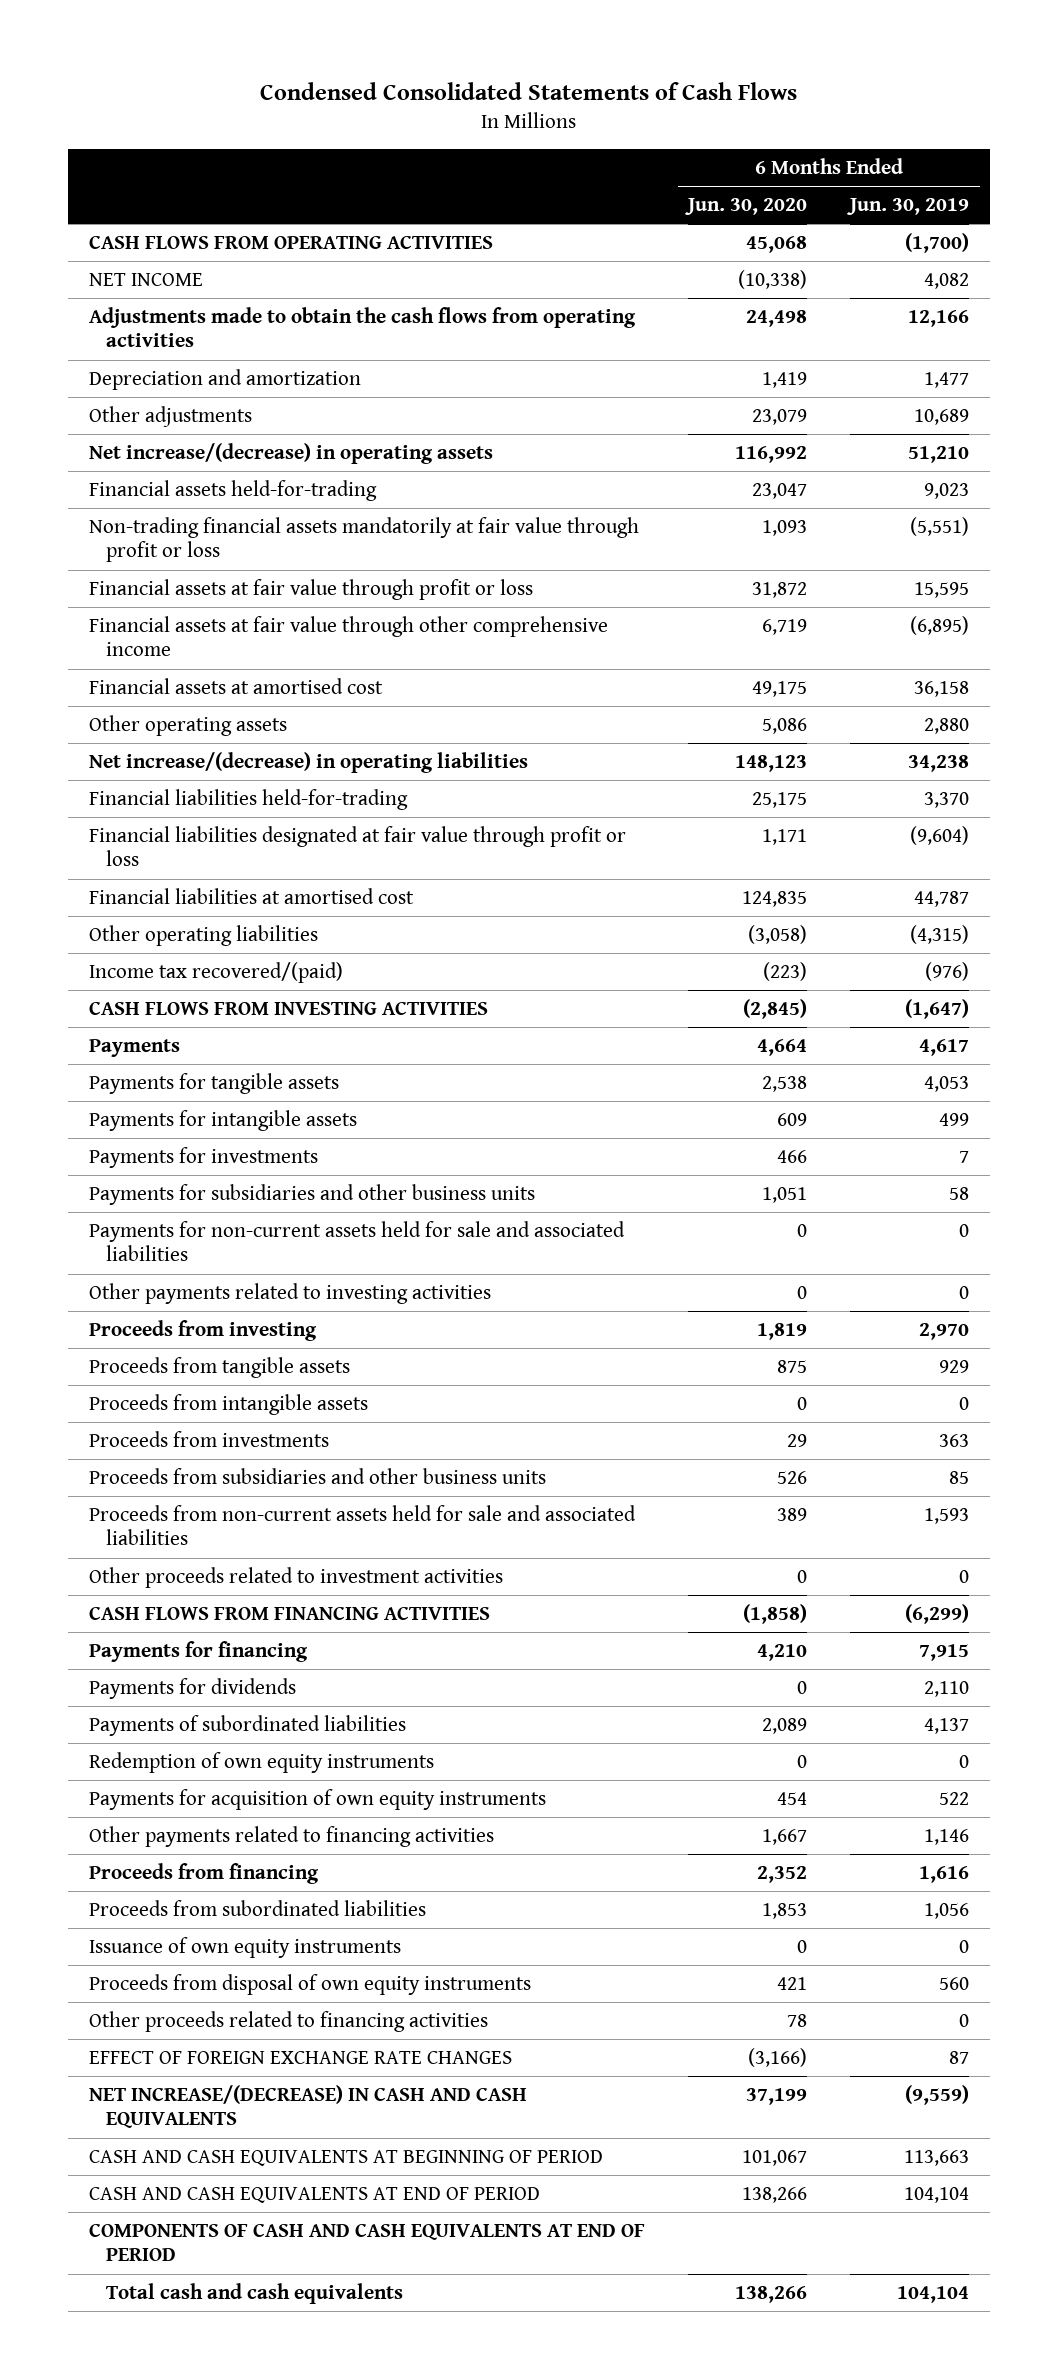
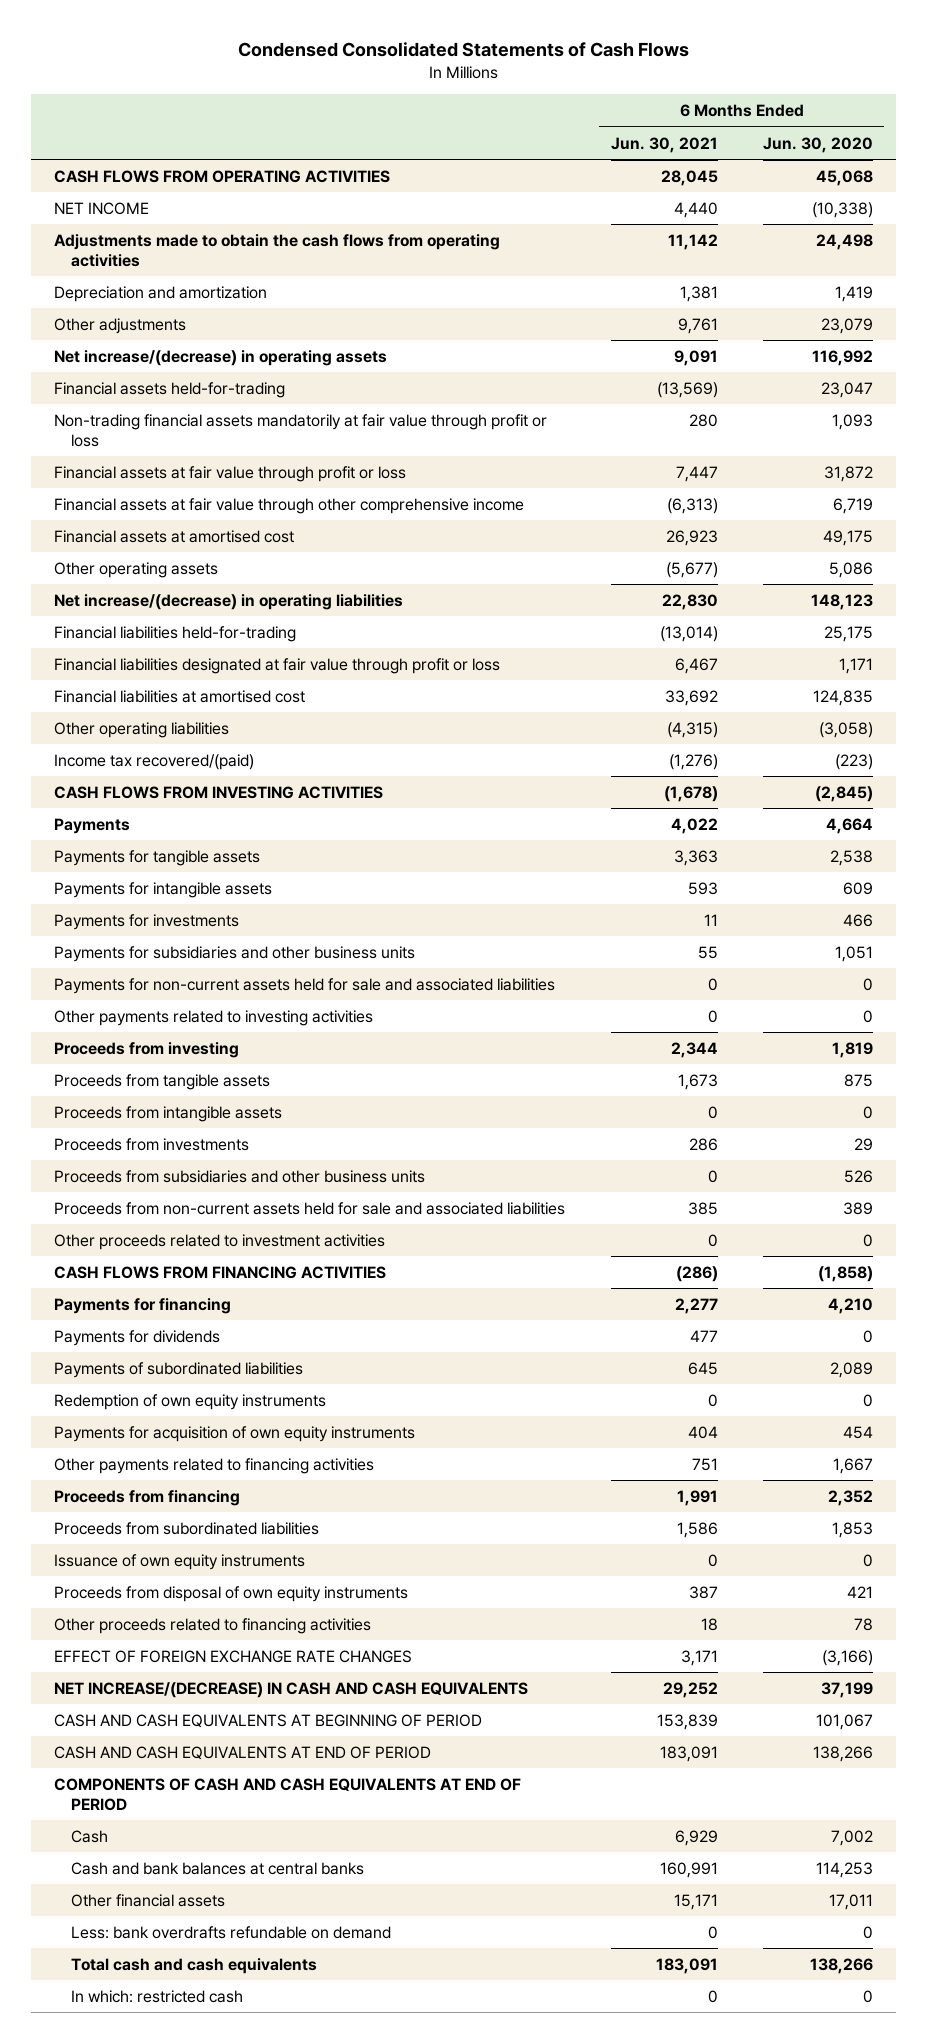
- | 6 Months Ended Jun. 30, 2020 | 6 Months Ended Jun. 30, 2019
+ | 6 Months Ended Jun. 30, 2021 | 6 Months Ended Jun. 30, 2020
+ Cash | 6,929 | 7,002
+ Cash and bank balances at central banks | 160,991 | 114,253
+ Other financial assets | 15,171 | 17,011
+ Less: bank overdrafts refundable on demand | 0 | 0
+ In which: restricted cash | 0 | 0

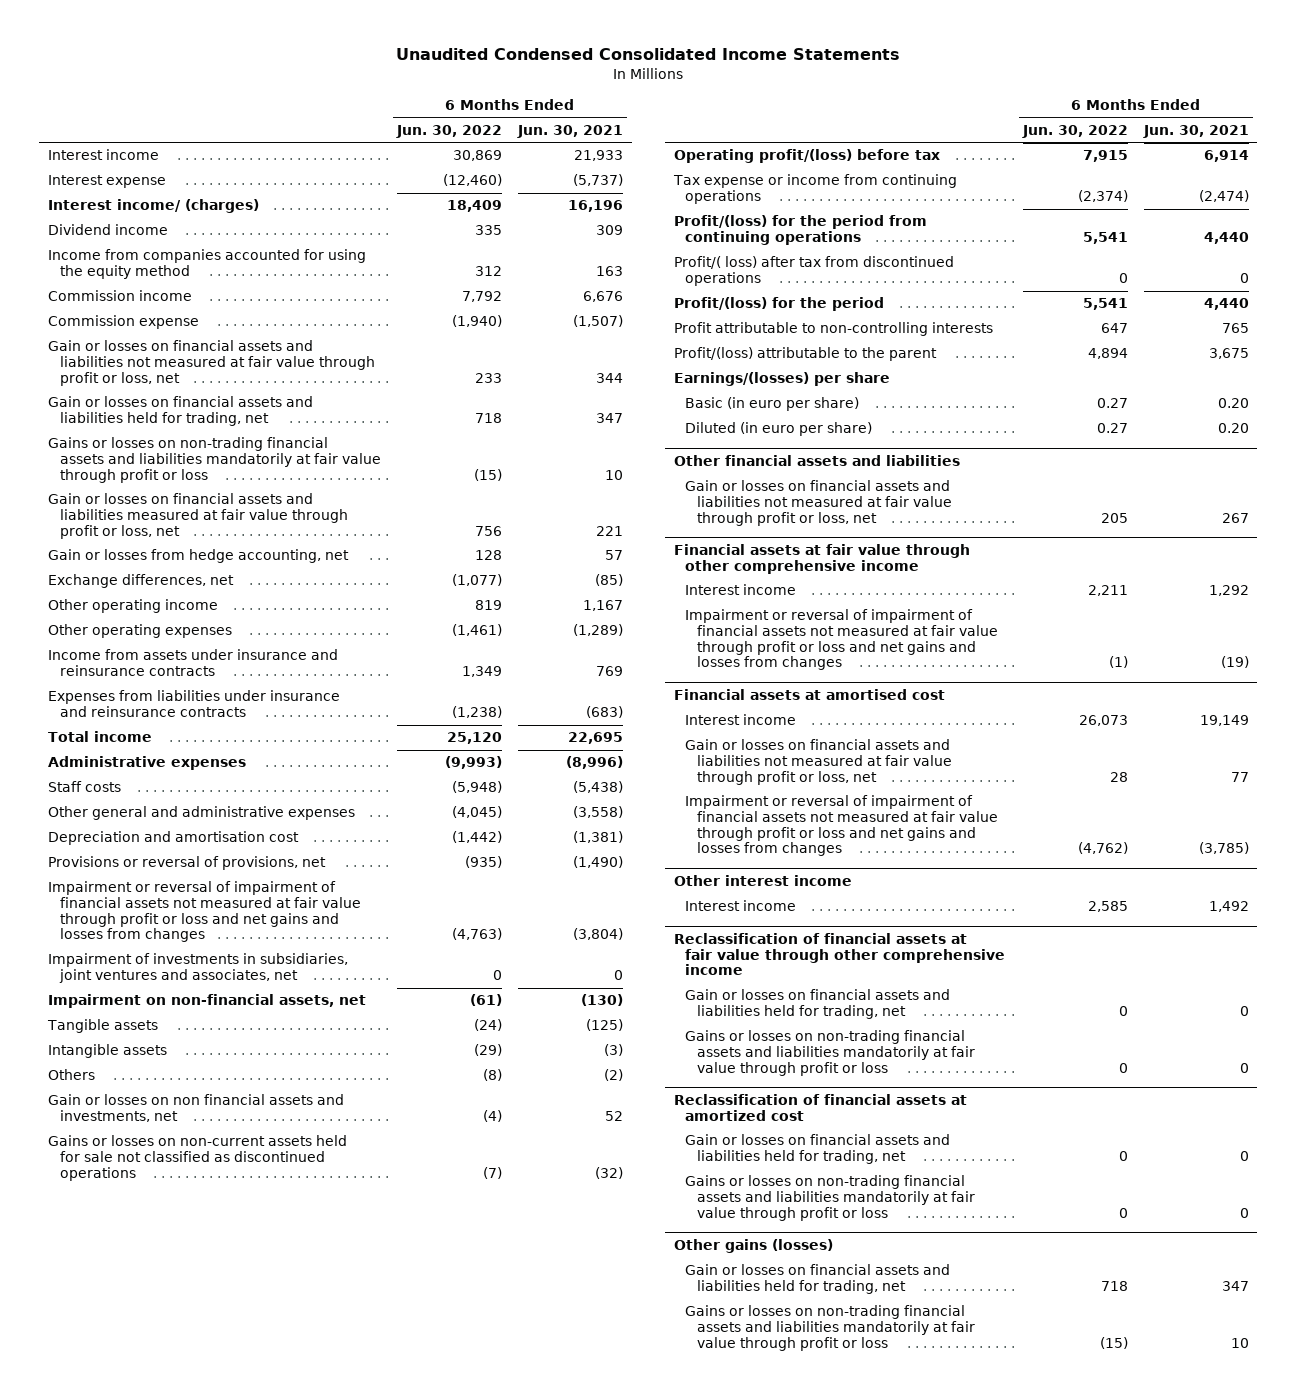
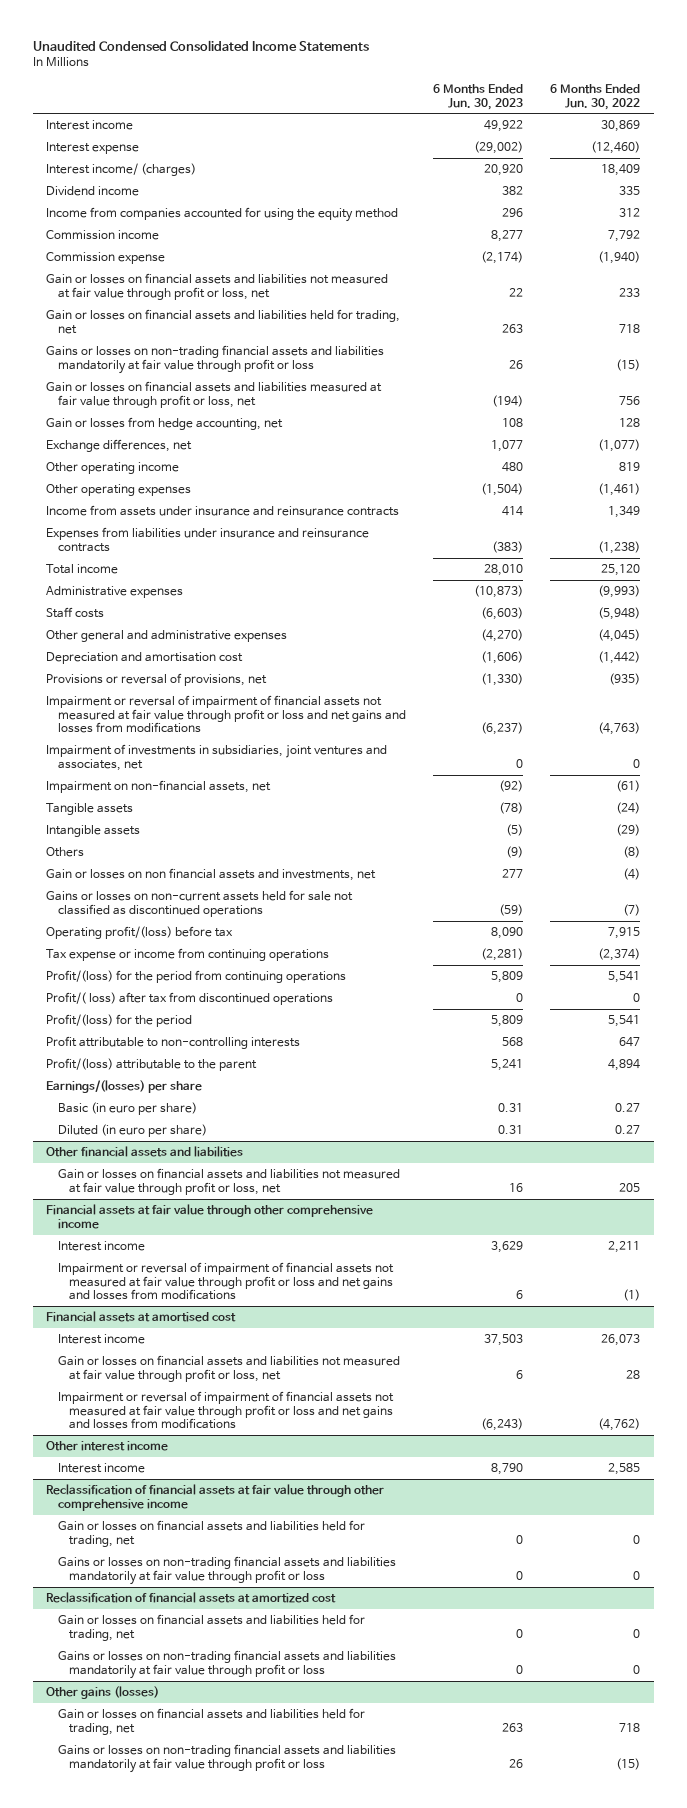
- | 6 Months Ended Jun. 30, 2022 | 6 Months Ended Jun. 30, 2021
+ | 6 Months Ended Jun. 30, 2023 | 6 Months Ended Jun. 30, 2022
- Impairment or reversal of impairment of financial assets not measured at fair value through profit or loss and net gains and losses from changes | (4,763) | (3,804)
+ Impairment or reversal of impairment of financial assets not measured at fair value through profit or loss and net gains and losses from modifications | (6,237) | (4,763)
@ Financial assets at fair value through other comprehensive income
- Impairment or reversal of impairment of financial assets not measured at fair value through profit or loss and net gains and losses from changes | (1) | (19)
+ Impairment or reversal of impairment of financial assets not measured at fair value through profit or loss and net gains and losses from modifications | 6 | (1)
@ Financial assets at amortised cost
- Impairment or reversal of impairment of financial assets not measured at fair value through profit or loss and net gains and losses from changes | (4,762) | (3,785)
+ Impairment or reversal of impairment of financial assets not measured at fair value through profit or loss and net gains and losses from modifications | (6,243) | (4,762)

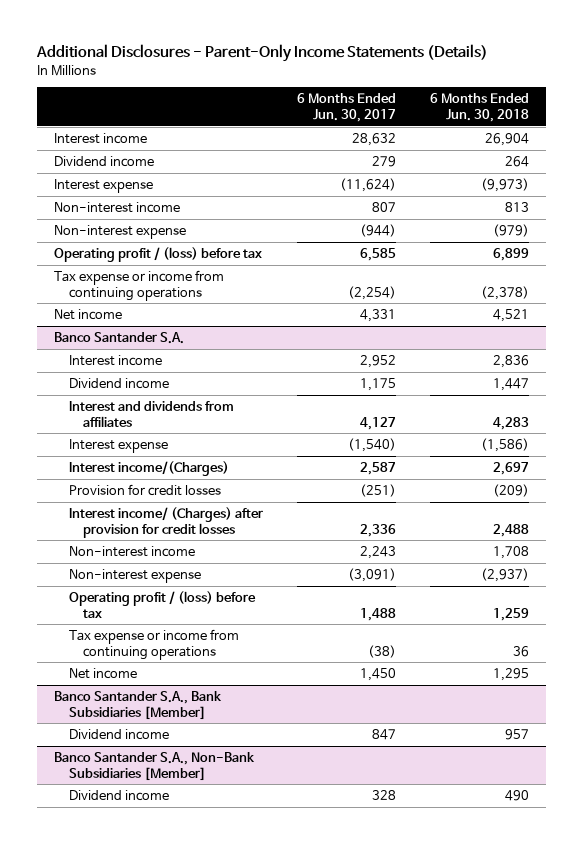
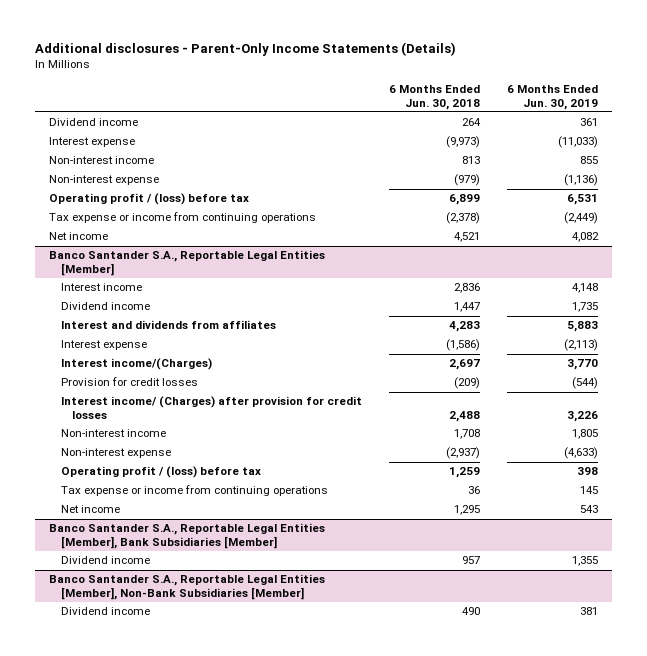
- Additional Disclosures - Parent-Only Income Statements (Details)
+ Additional disclosures - Parent-Only Income Statements (Details)
- | 6 Months Ended Jun. 30, 2017 | 6 Months Ended Jun. 30, 2018
+ | 6 Months Ended Jun. 30, 2018 | 6 Months Ended Jun. 30, 2019
- Interest income | 28,632 | 26,904
- Banco Santander S.A.
+ Banco Santander S.A., Reportable Legal Entities [Member]
- Banco Santander S.A., Bank Subsidiaries [Member]
+ Banco Santander S.A., Reportable Legal Entities [Member], Bank Subsidiaries [Member]
- Banco Santander S.A., Non-Bank Subsidiaries [Member]
+ Banco Santander S.A., Reportable Legal Entities [Member], Non-Bank Subsidiaries [Member]

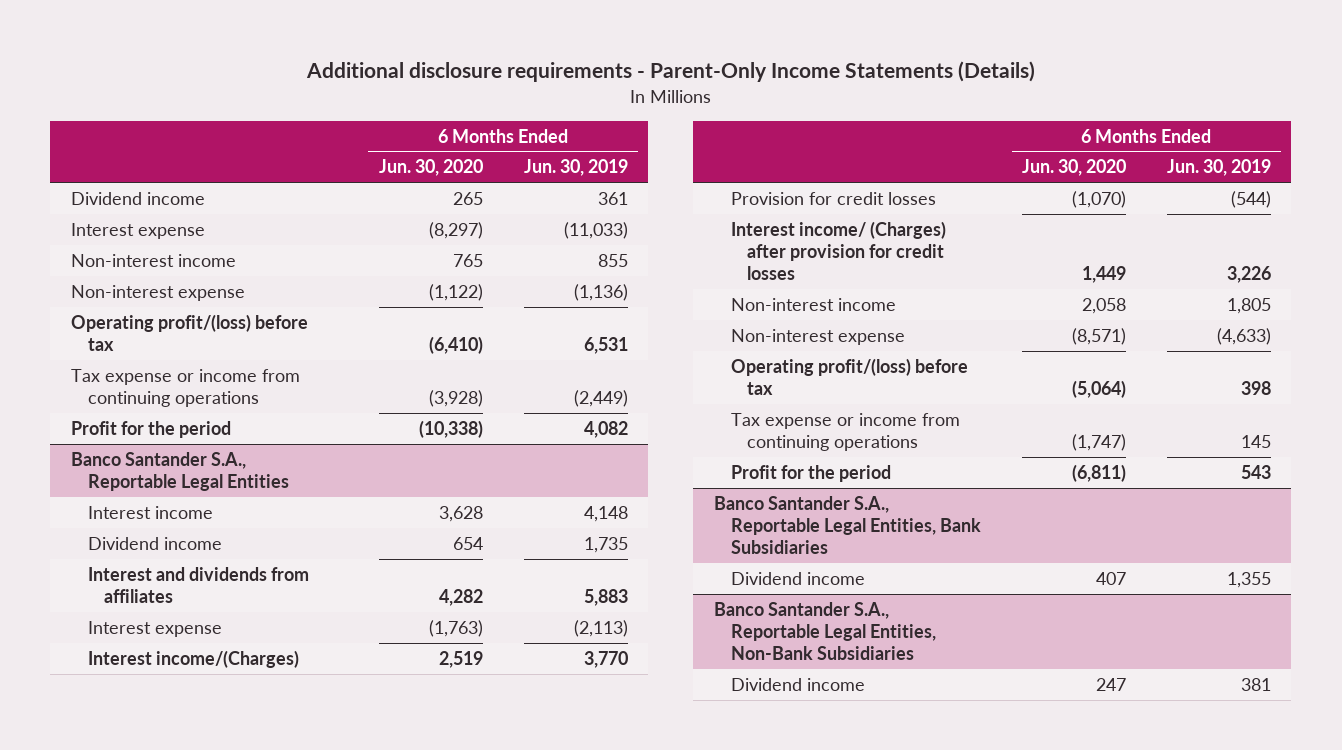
- Additional disclosures - Parent-Only Income Statements (Details)
+ Additional disclosure requirements - Parent-Only Income Statements (Details)
- | 6 Months Ended Jun. 30, 2018 | 6 Months Ended Jun. 30, 2019
+ | 6 Months Ended Jun. 30, 2020 | 6 Months Ended Jun. 30, 2019
- Operating profit / (loss) before tax | 6,899 | 6,531
+ Operating profit/(loss) before tax | (6,410) | 6,531
- Net income | 4,521 | 4,082
- Banco Santander S.A., Reportable Legal Entities [Member]
+ Profit for the period | (10,338) | 4,082
+ Banco Santander S.A., Reportable Legal Entities
- Operating profit / (loss) before tax | 1,259 | 398
+ Operating profit/(loss) before tax | (5,064) | 398
- Net income | 1,295 | 543
- Banco Santander S.A., Reportable Legal Entities [Member], Bank Subsidiaries [Member]
+ Profit for the period | (6,811) | 543
+ Banco Santander S.A., Reportable Legal Entities, Bank Subsidiaries
- Banco Santander S.A., Reportable Legal Entities [Member], Non-Bank Subsidiaries [Member]
+ Banco Santander S.A., Reportable Legal Entities, Non-Bank Subsidiaries

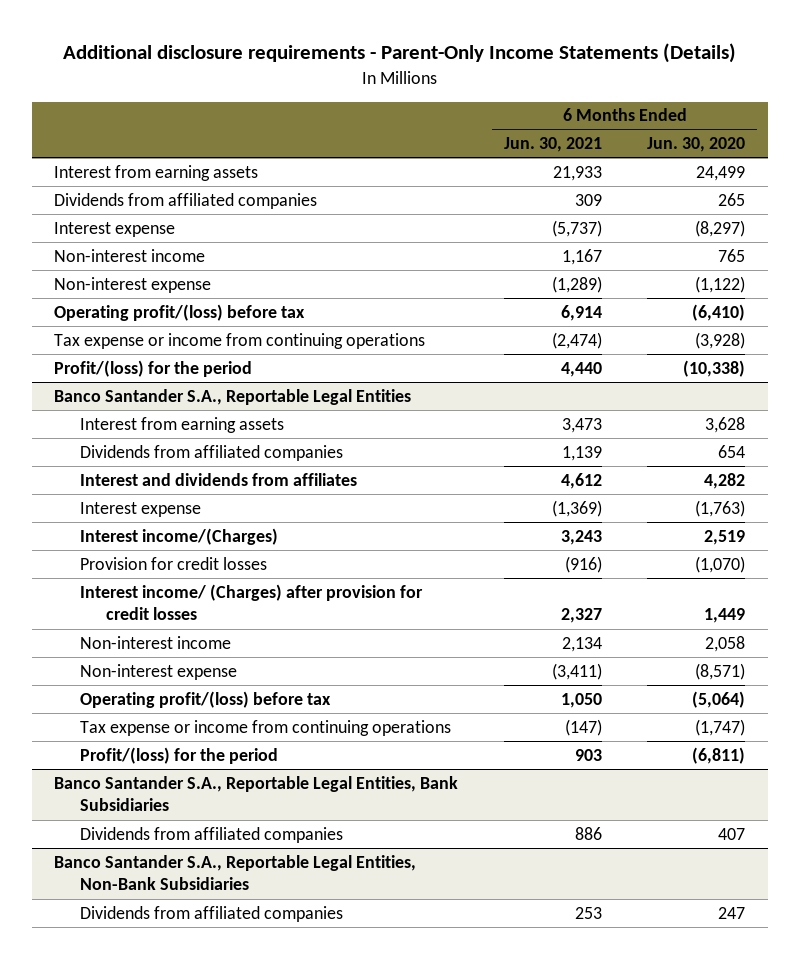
- | 6 Months Ended Jun. 30, 2020 | 6 Months Ended Jun. 30, 2019
+ | 6 Months Ended Jun. 30, 2021 | 6 Months Ended Jun. 30, 2020
- Dividend income | 265 | 361
+ Interest from earning assets | 21,933 | 24,499
+ Dividends from affiliated companies | 309 | 265
- Profit for the period | (10,338) | 4,082
+ Profit/(loss) for the period | 4,440 | (10,338)
@ Banco Santander S.A., Reportable Legal Entities
- Interest income | 3,628 | 4,148
- Dividend income | 654 | 1,735
+ Interest from earning assets | 3,473 | 3,628
+ Dividends from affiliated companies | 1,139 | 654
- Profit for the period | (6,811) | 543
+ Profit/(loss) for the period | 903 | (6,811)
@ Banco Santander S.A., Reportable Legal Entities, Bank Subsidiaries
- Dividend income | 407 | 1,355
+ Dividends from affiliated companies | 886 | 407
@ Banco Santander S.A., Reportable Legal Entities, Non-Bank Subsidiaries
- Dividend income | 247 | 381
+ Dividends from affiliated companies | 253 | 247

